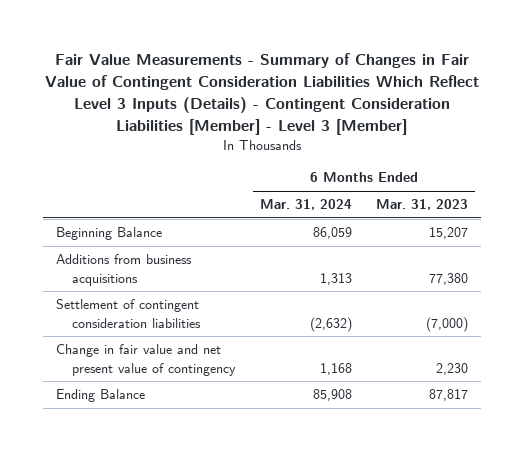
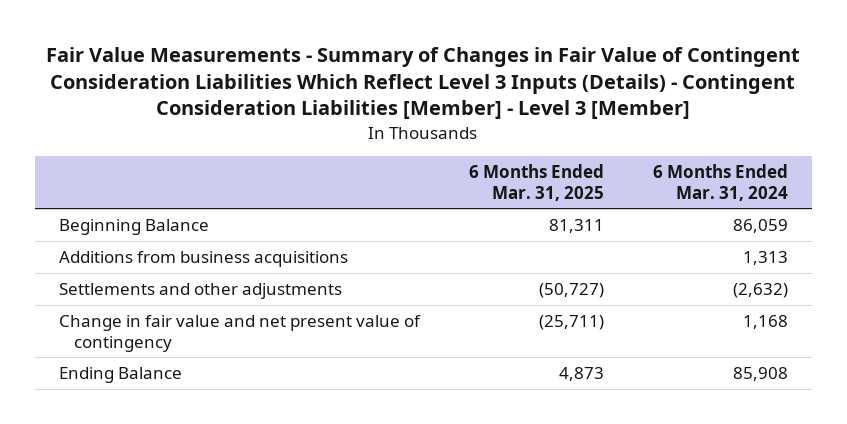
- | 6 Months Ended Mar. 31, 2024 | 6 Months Ended Mar. 31, 2023
+ | 6 Months Ended Mar. 31, 2025 | 6 Months Ended Mar. 31, 2024
- Settlement of contingent consideration liabilities | (2,632) | (7,000)
+ Settlements and other adjustments | (50,727) | (2,632)

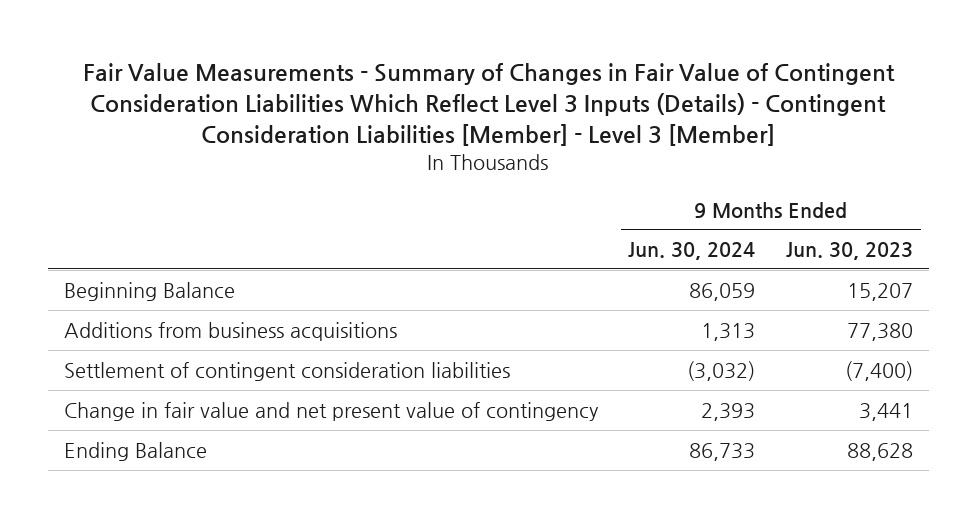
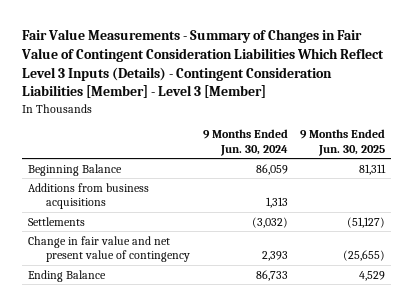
- | 9 Months Ended Jun. 30, 2024 | 9 Months Ended Jun. 30, 2023
+ | 9 Months Ended Jun. 30, 2024 | 9 Months Ended Jun. 30, 2025
- Settlement of contingent consideration liabilities | (3,032) | (7,400)
+ Settlements | (3,032) | (51,127)

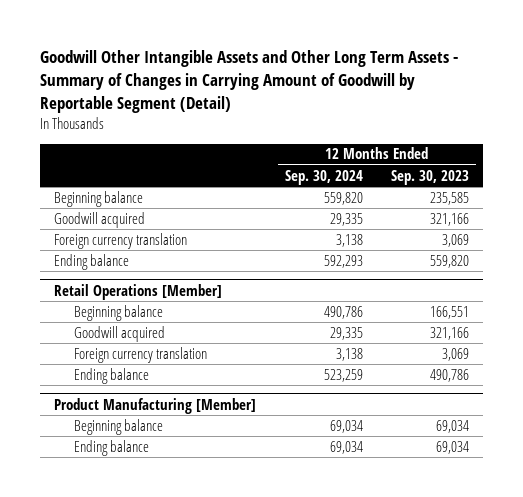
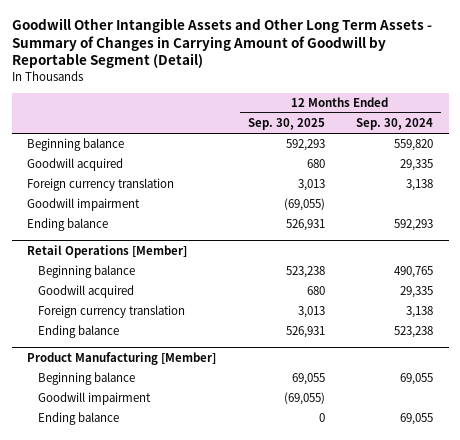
- | 12 Months Ended Sep. 30, 2024 | 12 Months Ended Sep. 30, 2023
+ | 12 Months Ended Sep. 30, 2025 | 12 Months Ended Sep. 30, 2024
+ Goodwill impairment | (69,055) |
@ Retail Operations [Member]
- Beginning balance | 490,786 | 166,551
+ Beginning balance | 523,238 | 490,765
- Ending balance | 523,259 | 490,786
+ Ending balance | 526,931 | 523,238
@ Product Manufacturing [Member]
- Beginning balance | 69,034 | 69,034
- Ending balance | 69,034 | 69,034
+ Beginning balance | 69,055 | 69,055
+ Goodwill impairment | (69,055) |
+ Ending balance | 0 | 69,055

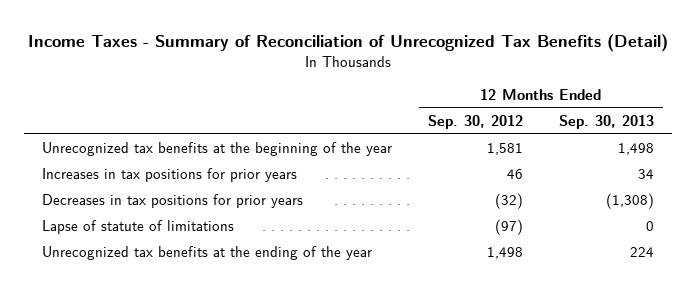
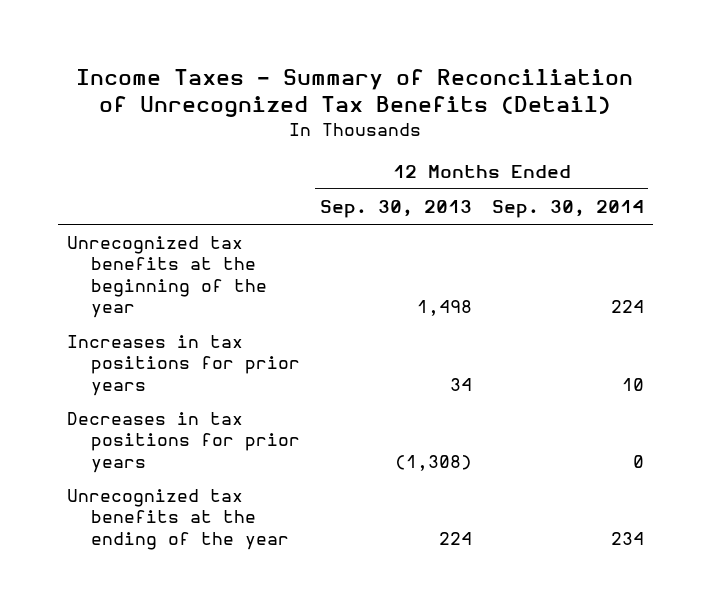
- | 12 Months Ended Sep. 30, 2012 | 12 Months Ended Sep. 30, 2013
+ | 12 Months Ended Sep. 30, 2013 | 12 Months Ended Sep. 30, 2014
- Lapse of statute of limitations | (97) | 0

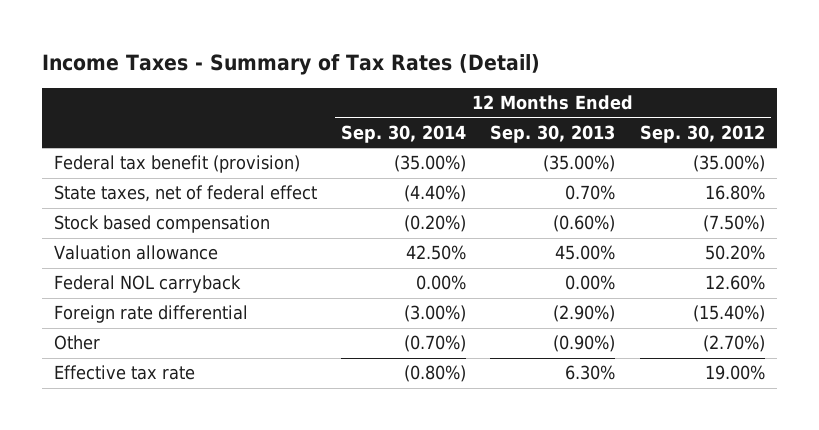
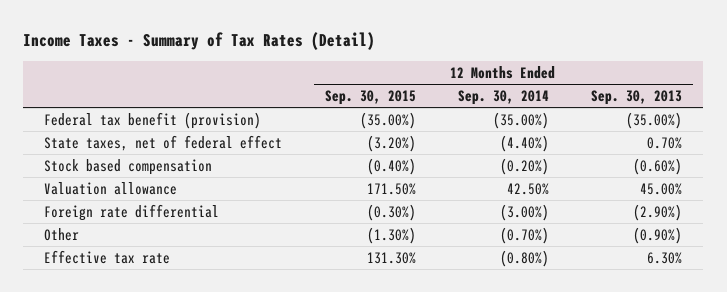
- | 12 Months Ended Sep. 30, 2014 | 12 Months Ended Sep. 30, 2013 | 12 Months Ended Sep. 30, 2012
+ | 12 Months Ended Sep. 30, 2015 | 12 Months Ended Sep. 30, 2014 | 12 Months Ended Sep. 30, 2013
- Federal NOL carryback | 0.00% | 0.00% | 12.60%

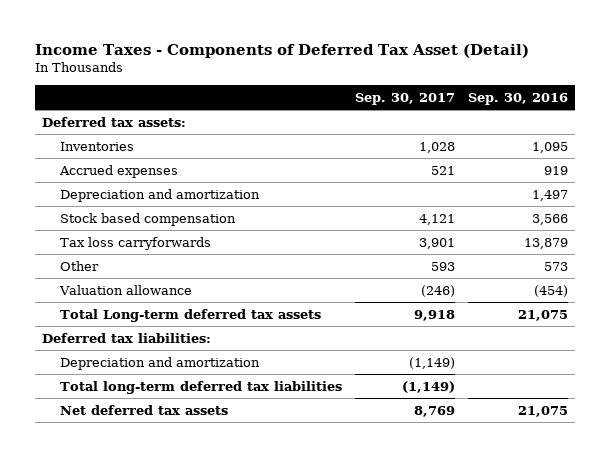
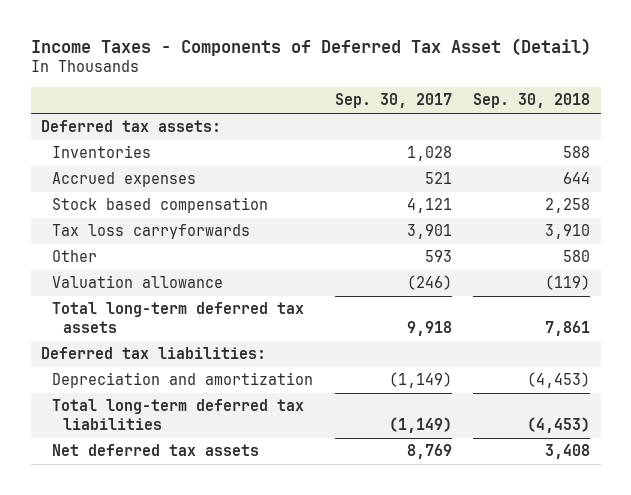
- | Sep. 30, 2017 | Sep. 30, 2016
+ | Sep. 30, 2017 | Sep. 30, 2018
- Depreciation and amortization | | 1,497
- Total Long-term deferred tax assets | 9,918 | 21,075
+ Total long-term deferred tax assets | 9,918 | 7,861

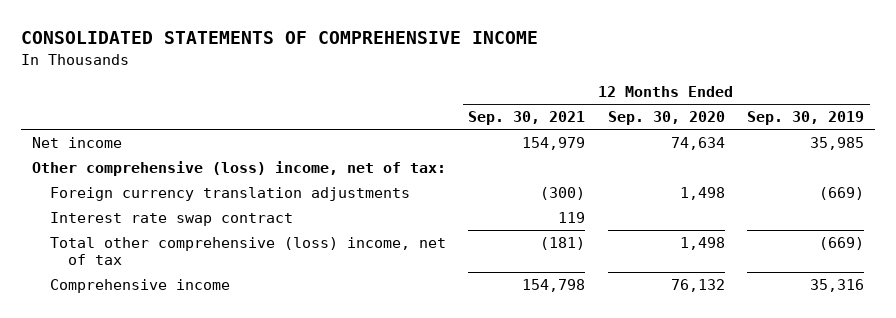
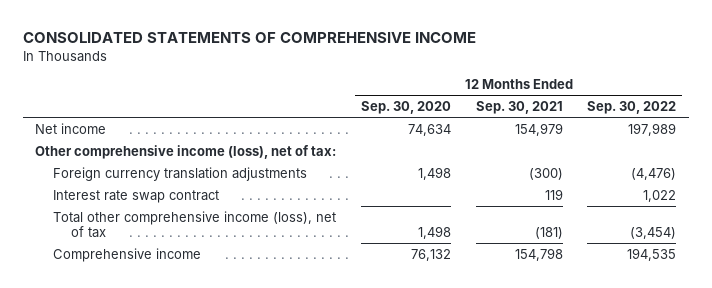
- | 12 Months Ended Sep. 30, 2021 | 12 Months Ended Sep. 30, 2020 | 12 Months Ended Sep. 30, 2019
+ | 12 Months Ended Sep. 30, 2020 | 12 Months Ended Sep. 30, 2021 | 12 Months Ended Sep. 30, 2022
- Other comprehensive (loss) income, net of tax:
+ Other comprehensive income (loss), net of tax:
- Total other comprehensive (loss) income, net of tax | (181) | 1,498 | (669)
+ Total other comprehensive income (loss), net of tax | 1,498 | (181) | (3,454)

